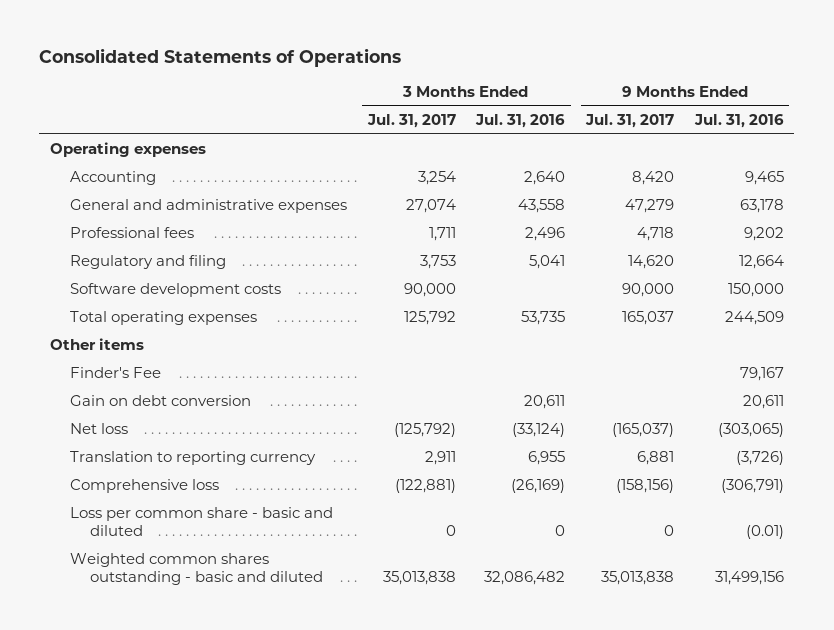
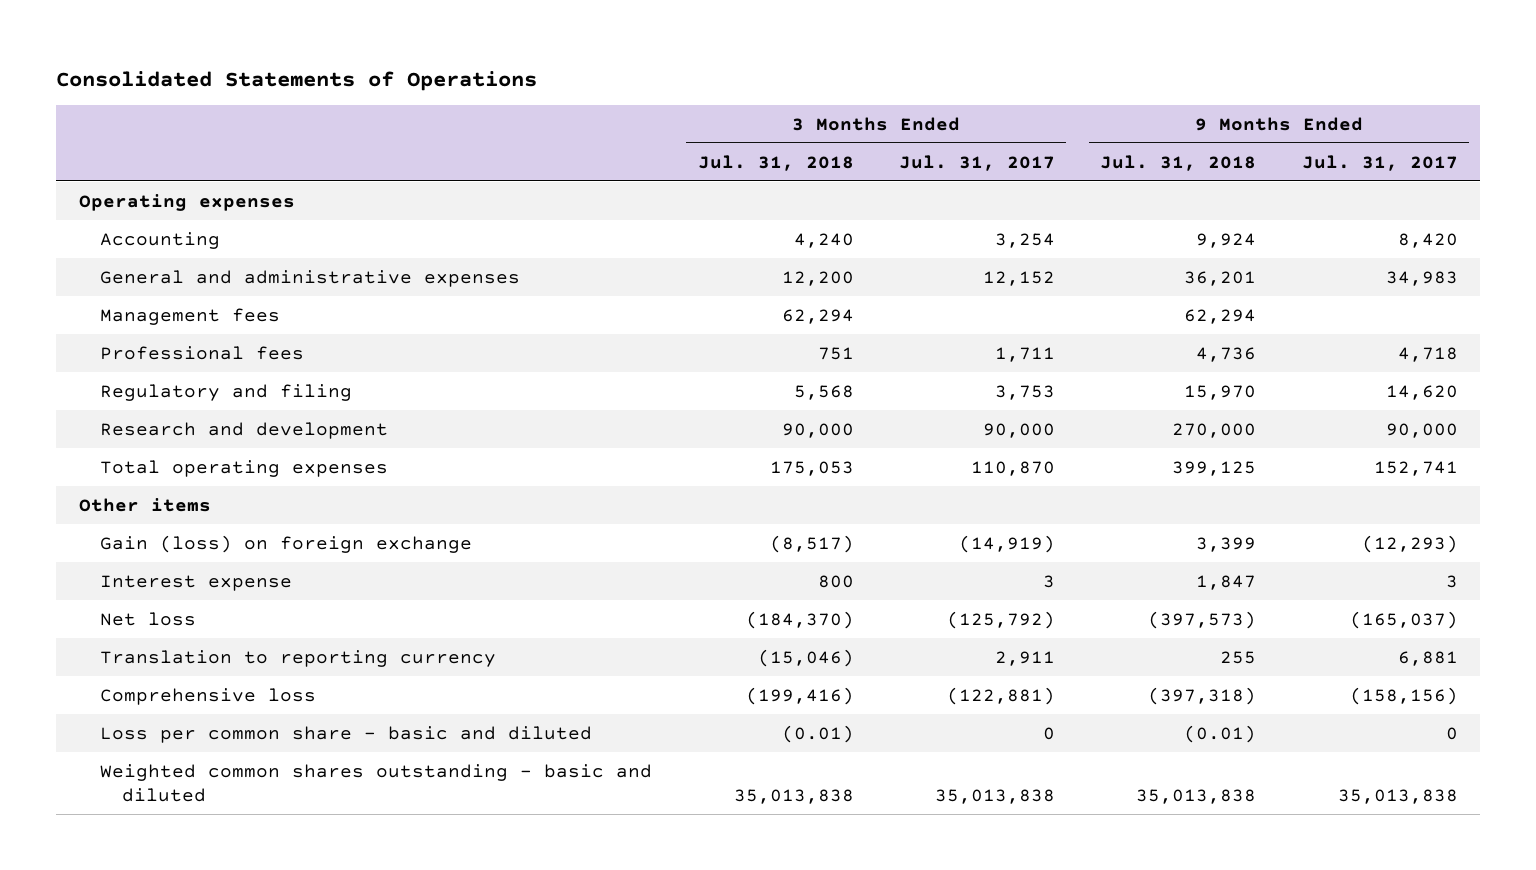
- | 3 Months Ended Jul. 31, 2017 | 3 Months Ended Jul. 31, 2016 | 9 Months Ended Jul. 31, 2017 | 9 Months Ended Jul. 31, 2016
+ | 3 Months Ended Jul. 31, 2018 | 3 Months Ended Jul. 31, 2017 | 9 Months Ended Jul. 31, 2018 | 9 Months Ended Jul. 31, 2017
- General and administrative expenses | 27,074 | 43,558 | 47,279 | 63,178
+ General and administrative expenses | 12,200 | 12,152 | 36,201 | 34,983
+ Management fees | 62,294 | | 62,294 |
- Software development costs | 90,000 | | 90,000 | 150,000
- Total operating expenses | 125,792 | 53,735 | 165,037 | 244,509
+ Research and development | 90,000 | 90,000 | 270,000 | 90,000
+ Total operating expenses | 175,053 | 110,870 | 399,125 | 152,741
- Finder's Fee | | | | 79,167
- Gain on debt conversion | | 20,611 | | 20,611
+ Gain (loss) on foreign exchange | (8,517) | (14,919) | 3,399 | (12,293)
+ Interest expense | 800 | 3 | 1,847 | 3

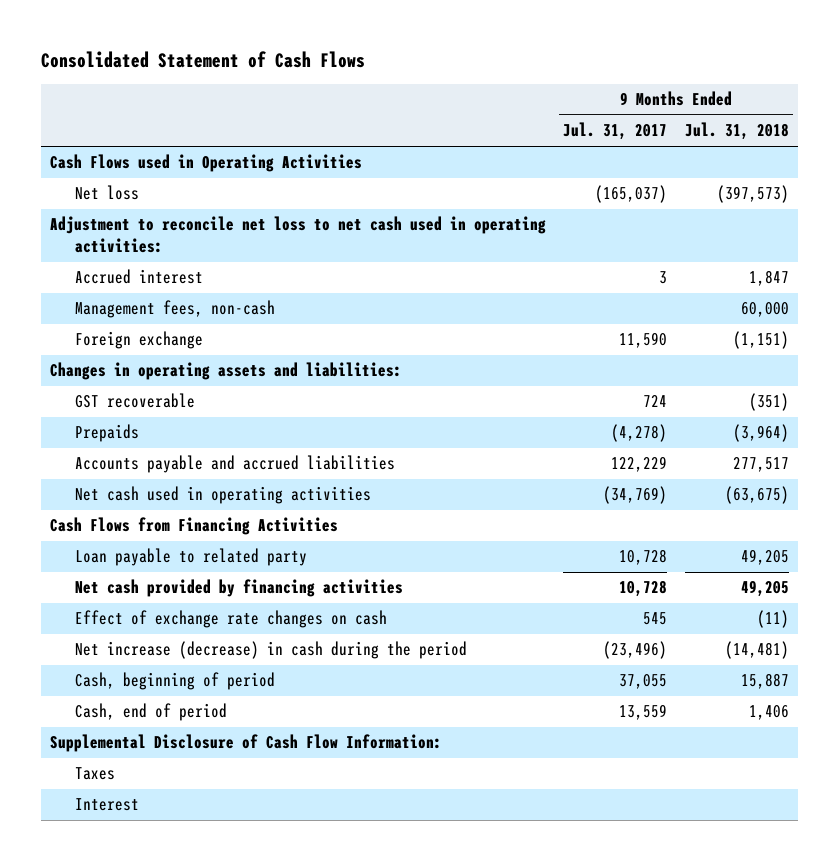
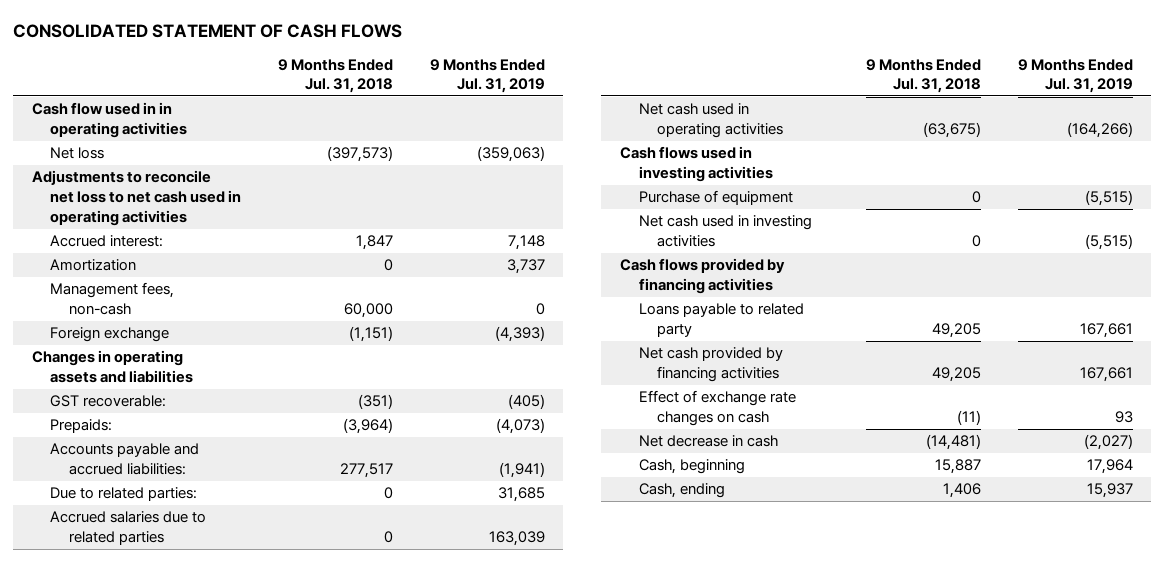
- Consolidated Statement of Cash Flows
+ CONSOLIDATED STATEMENT OF CASH FLOWS
- | 9 Months Ended Jul. 31, 2017 | 9 Months Ended Jul. 31, 2018
+ | 9 Months Ended Jul. 31, 2018 | 9 Months Ended Jul. 31, 2019
- Cash Flows used in Operating Activities
+ Cash flow used in in operating activities
- Adjustment to reconcile net loss to net cash used in operating activities:
- Accrued interest | 3 | 1,847
+ Adjustments to reconcile net loss to net cash used in operating activities
+ Accrued interest: | 1,847 | 7,148
+ Amortization | 0 | 3,737
- Changes in operating assets and liabilities:
- GST recoverable | 724 | (351)
- Prepaids | (4,278) | (3,964)
- Accounts payable and accrued liabilities | 122,229 | 277,517
+ Changes in operating assets and liabilities
+ GST recoverable: | (351) | (405)
+ Prepaids: | (3,964) | (4,073)
+ Accounts payable and accrued liabilities: | 277,517 | (1,941)
+ Due to related parties: | 0 | 31,685
+ Accrued salaries due to related parties | 0 | 163,039
- Cash Flows from Financing Activities
- Loan payable to related party | 10,728 | 49,205
+ Cash flows used in investing activities
+ Purchase of equipment | 0 | (5,515)
+ Net cash used in investing activities | 0 | (5,515)
+ Cash flows provided by financing activities
+ Loans payable to related party | 49,205 | 167,661
- Net increase (decrease) in cash during the period | (23,496) | (14,481)
- Cash, beginning of period | 37,055 | 15,887
- Cash, end of period | 13,559 | 1,406
- Supplemental Disclosure of Cash Flow Information:
- Taxes
- Interest
+ Net decrease in cash | (14,481) | (2,027)
+ Cash, beginning | 15,887 | 17,964
+ Cash, ending | 1,406 | 15,937

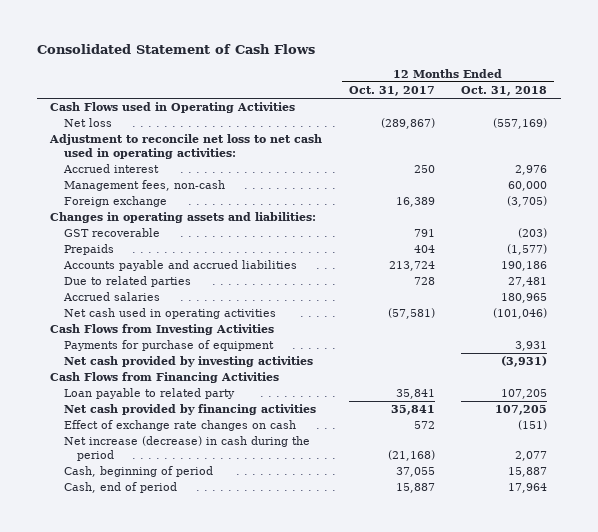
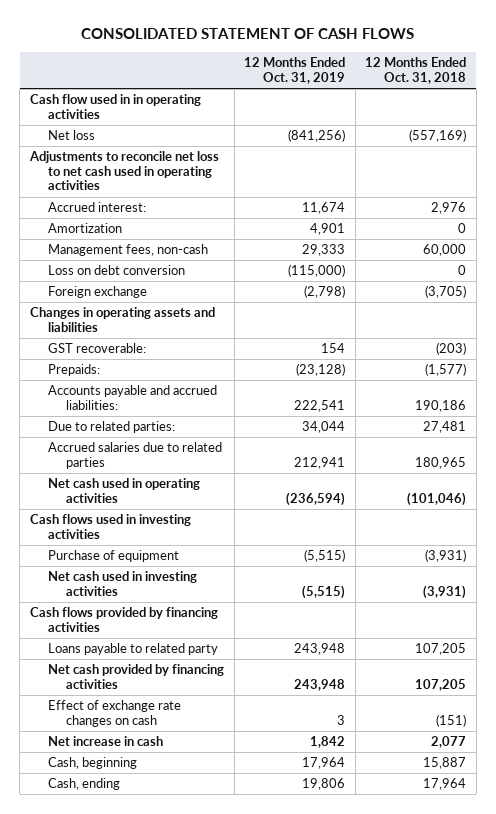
- Consolidated Statement of Cash Flows
+ CONSOLIDATED STATEMENT OF CASH FLOWS
- | 12 Months Ended Oct. 31, 2017 | 12 Months Ended Oct. 31, 2018
+ | 12 Months Ended Oct. 31, 2019 | 12 Months Ended Oct. 31, 2018
- Cash Flows used in Operating Activities
+ Cash flow used in in operating activities
- Adjustment to reconcile net loss to net cash used in operating activities:
- Accrued interest | 250 | 2,976
+ Adjustments to reconcile net loss to net cash used in operating activities
+ Accrued interest: | 11,674 | 2,976
+ Amortization | 4,901 | 0
+ Loss on debt conversion | (115,000) | 0
- Changes in operating assets and liabilities:
- GST recoverable | 791 | (203)
- Prepaids | 404 | (1,577)
- Accounts payable and accrued liabilities | 213,724 | 190,186
- Due to related parties | 728 | 27,481
- Accrued salaries | | 180,965
+ Changes in operating assets and liabilities
+ GST recoverable: | 154 | (203)
+ Prepaids: | (23,128) | (1,577)
+ Accounts payable and accrued liabilities: | 222,541 | 190,186
+ Due to related parties: | 34,044 | 27,481
+ Accrued salaries due to related parties | 212,941 | 180,965
- Cash Flows from Investing Activities
- Payments for purchase of equipment | | 3,931
- Net cash provided by investing activities | | (3,931)
- Cash Flows from Financing Activities
- Loan payable to related party | 35,841 | 107,205
+ Cash flows used in investing activities
+ Purchase of equipment | (5,515) | (3,931)
+ Net cash used in investing activities | (5,515) | (3,931)
+ Cash flows provided by financing activities
+ Loans payable to related party | 243,948 | 107,205
- Net increase (decrease) in cash during the period | (21,168) | 2,077
- Cash, beginning of period | 37,055 | 15,887
- Cash, end of period | 15,887 | 17,964
+ Net increase in cash | 1,842 | 2,077
+ Cash, beginning | 17,964 | 15,887
+ Cash, ending | 19,806 | 17,964

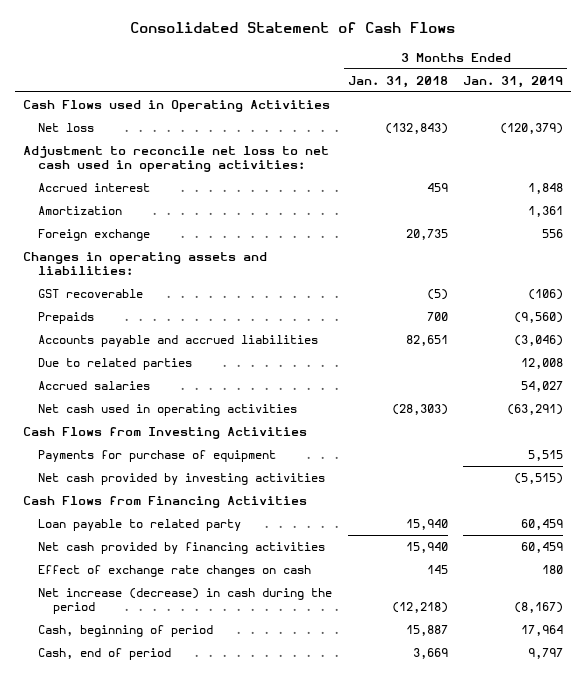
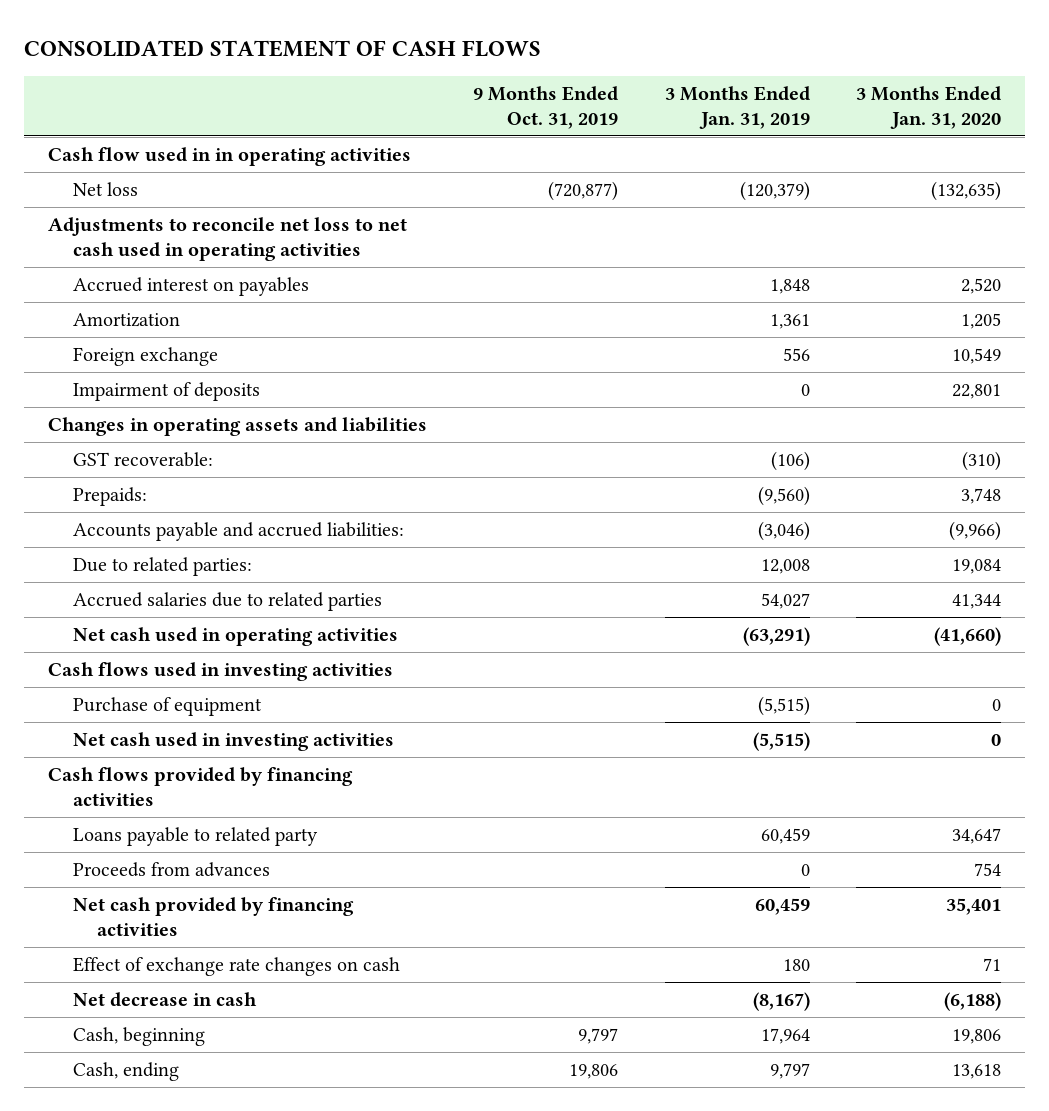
- Consolidated Statement of Cash Flows
+ CONSOLIDATED STATEMENT OF CASH FLOWS
- | 3 Months Ended Jan. 31, 2018 | 3 Months Ended Jan. 31, 2019
+ | 9 Months Ended Oct. 31, 2019 | 3 Months Ended Jan. 31, 2019 | 3 Months Ended Jan. 31, 2020
- Cash Flows used in Operating Activities
+ Cash flow used in in operating activities
- Adjustment to reconcile net loss to net cash used in operating activities:
- Accrued interest | 459 | 1,848
+ Adjustments to reconcile net loss to net cash used in operating activities
+ Accrued interest on payables | | 1,848 | 2,520
- Changes in operating assets and liabilities:
- GST recoverable | (5) | (106)
- Prepaids | 700 | (9,560)
- Accounts payable and accrued liabilities | 82,651 | (3,046)
- Due to related parties | | 12,008
- Accrued salaries | | 54,027
+ Impairment of deposits | | 0 | 22,801
+ Changes in operating assets and liabilities
+ GST recoverable: | | (106) | (310)
+ Prepaids: | | (9,560) | 3,748
+ Accounts payable and accrued liabilities: | | (3,046) | (9,966)
+ Due to related parties: | | 12,008 | 19,084
+ Accrued salaries due to related parties | | 54,027 | 41,344
- Cash Flows from Investing Activities
- Payments for purchase of equipment | | 5,515
- Net cash provided by investing activities | | (5,515)
- Cash Flows from Financing Activities
- Loan payable to related party | 15,940 | 60,459
+ Cash flows used in investing activities
+ Purchase of equipment | | (5,515) | 0
+ Net cash used in investing activities | | (5,515) | 0
+ Cash flows provided by financing activities
+ Loans payable to related party | | 60,459 | 34,647
+ Proceeds from advances | | 0 | 754
- Net increase (decrease) in cash during the period | (12,218) | (8,167)
- Cash, beginning of period | 15,887 | 17,964
- Cash, end of period | 3,669 | 9,797
+ Net decrease in cash | | (8,167) | (6,188)
+ Cash, beginning | 9,797 | 17,964 | 19,806
+ Cash, ending | 19,806 | 9,797 | 13,618

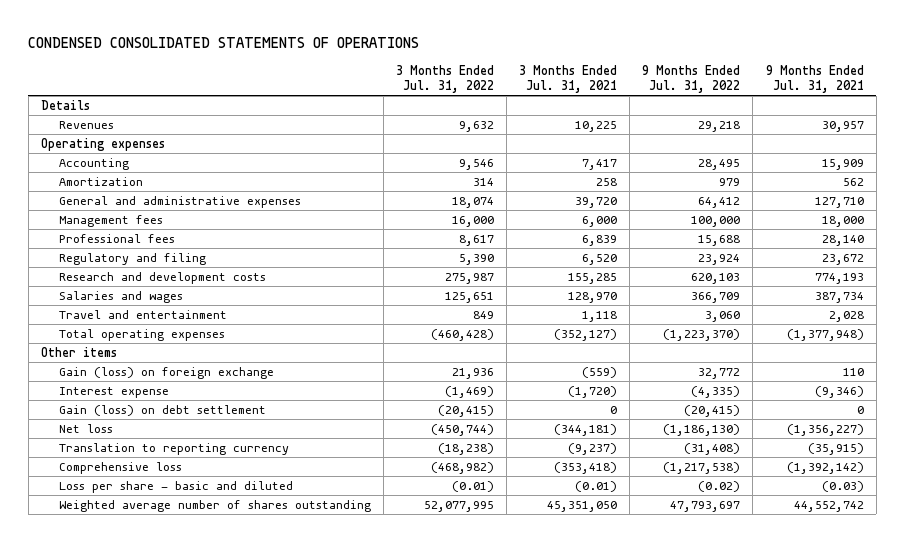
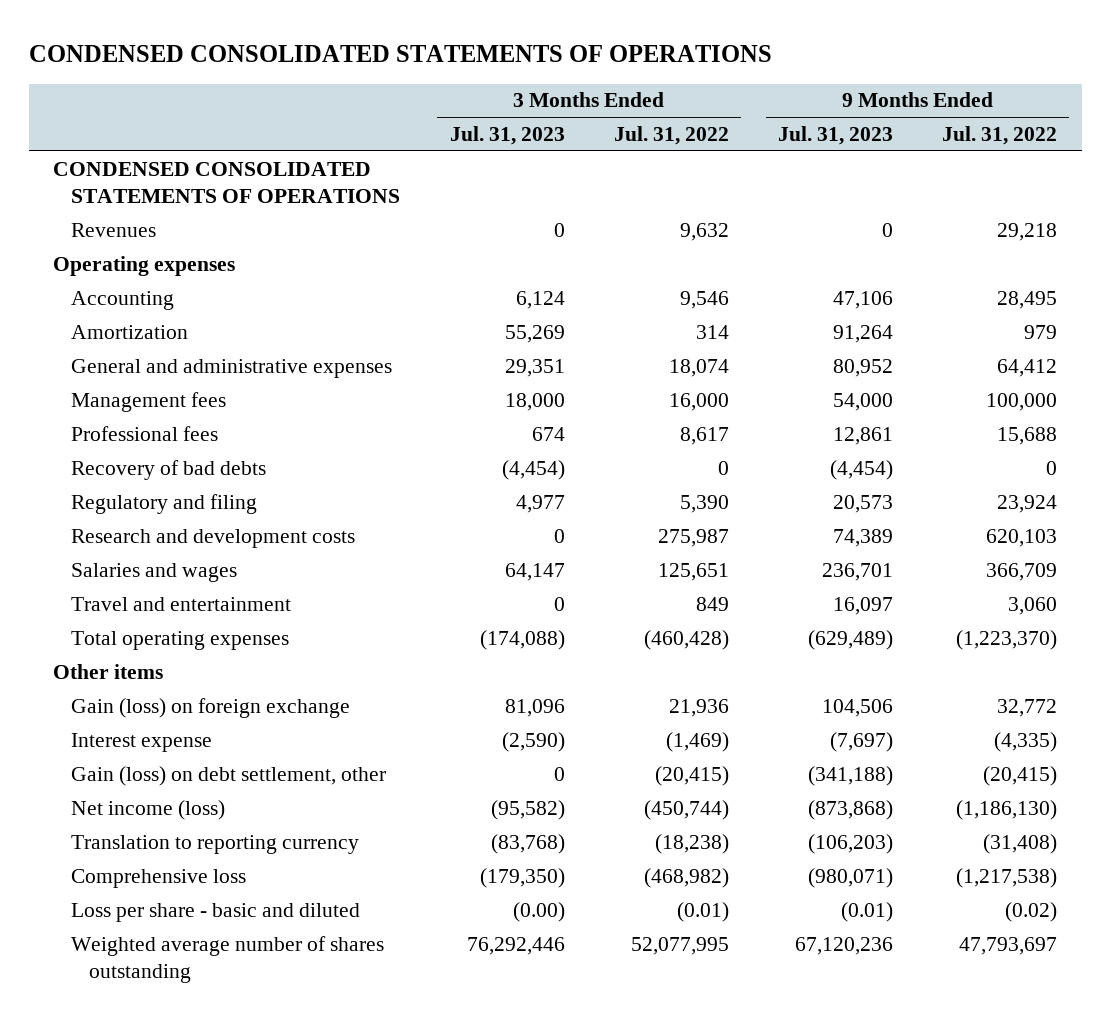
- | 3 Months Ended Jul. 31, 2022 | 3 Months Ended Jul. 31, 2021 | 9 Months Ended Jul. 31, 2022 | 9 Months Ended Jul. 31, 2021
+ | 3 Months Ended Jul. 31, 2023 | 3 Months Ended Jul. 31, 2022 | 9 Months Ended Jul. 31, 2023 | 9 Months Ended Jul. 31, 2022
- Details
+ CONDENSED CONSOLIDATED STATEMENTS OF OPERATIONS
+ Recovery of bad debts | (4,454) | 0 | (4,454) | 0
- Gain (loss) on debt settlement | (20,415) | 0 | (20,415) | 0
- Net loss | (450,744) | (344,181) | (1,186,130) | (1,356,227)
+ Gain (loss) on debt settlement, other | 0 | (20,415) | (341,188) | (20,415)
+ Net income (loss) | (95,582) | (450,744) | (873,868) | (1,186,130)

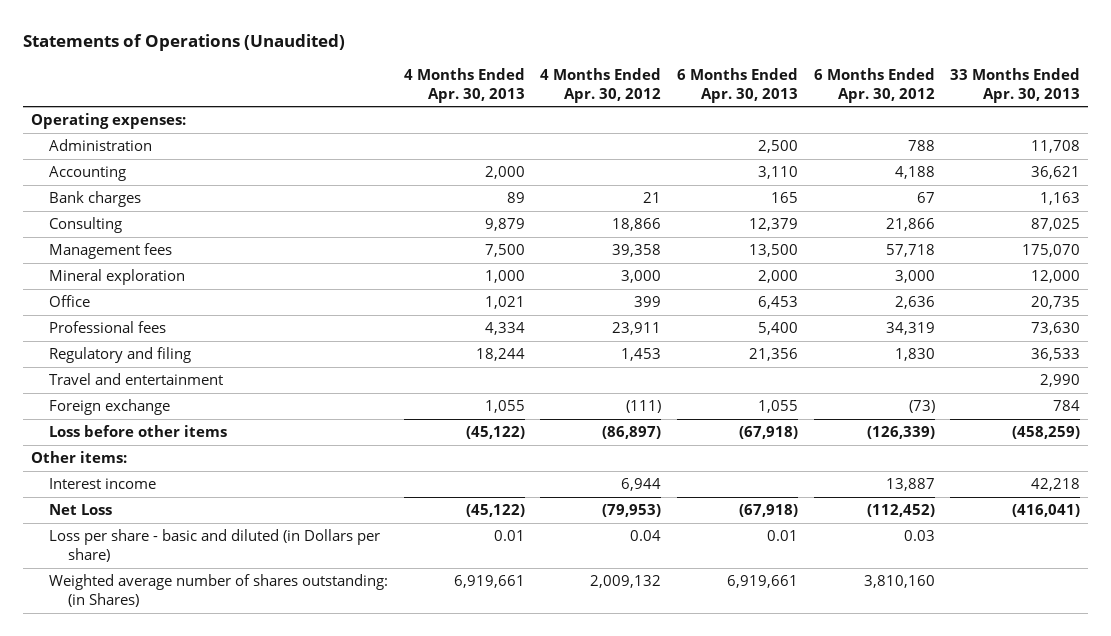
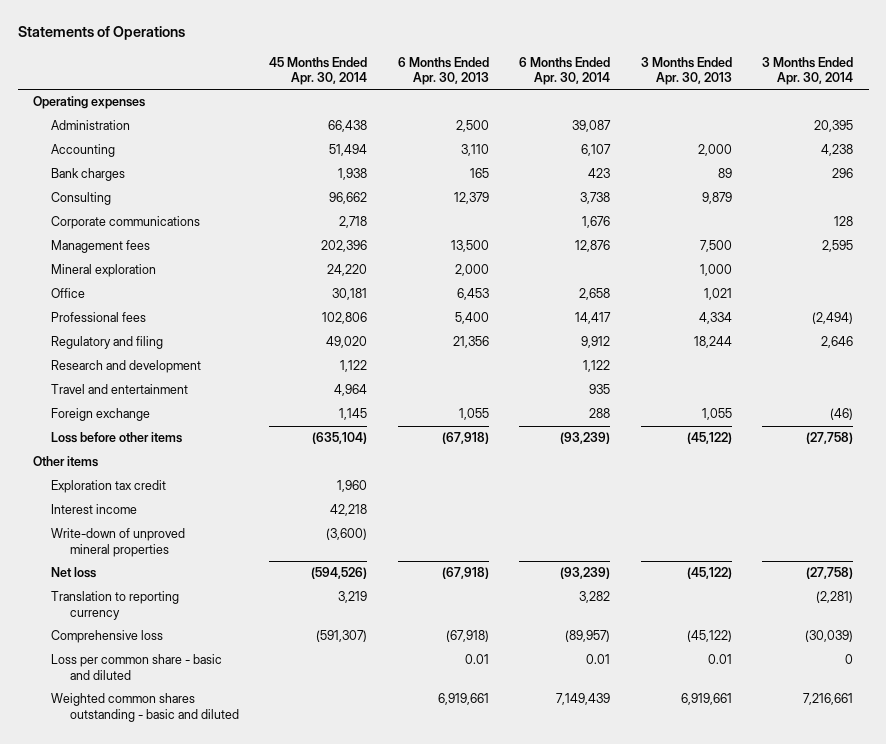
- Statements of Operations (Unaudited)
+ Statements of Operations
- | 4 Months Ended Apr. 30, 2013 | 4 Months Ended Apr. 30, 2012 | 6 Months Ended Apr. 30, 2013 | 6 Months Ended Apr. 30, 2012 | 33 Months Ended Apr. 30, 2013
+ | 45 Months Ended Apr. 30, 2014 | 6 Months Ended Apr. 30, 2013 | 6 Months Ended Apr. 30, 2014 | 3 Months Ended Apr. 30, 2013 | 3 Months Ended Apr. 30, 2014
- Operating expenses:
+ Operating expenses
+ Corporate communications | 2,718 | | 1,676 | | 128
+ Research and development | 1,122 | | 1,122 | |
- Other items:
+ Other items
+ Exploration tax credit | 1,960 | | | |
- Net Loss | (45,122) | (79,953) | (67,918) | (112,452) | (416,041)
- Loss per share - basic and diluted (in Dollars per share) | 0.01 | 0.04 | 0.01 | 0.03 |
- Weighted average number of shares outstanding: (in Shares) | 6,919,661 | 2,009,132 | 6,919,661 | 3,810,160 |
+ Write-down of unproved mineral properties | (3,600) | | | |
+ Net loss | (594,526) | (67,918) | (93,239) | (45,122) | (27,758)
+ Translation to reporting currency | 3,219 | | 3,282 | | (2,281)
+ Comprehensive loss | (591,307) | (67,918) | (89,957) | (45,122) | (30,039)
+ Loss per common share - basic and diluted | | 0.01 | 0.01 | 0.01 | 0
+ Weighted common shares outstanding - basic and diluted | | 6,919,661 | 7,149,439 | 6,919,661 | 7,216,661

